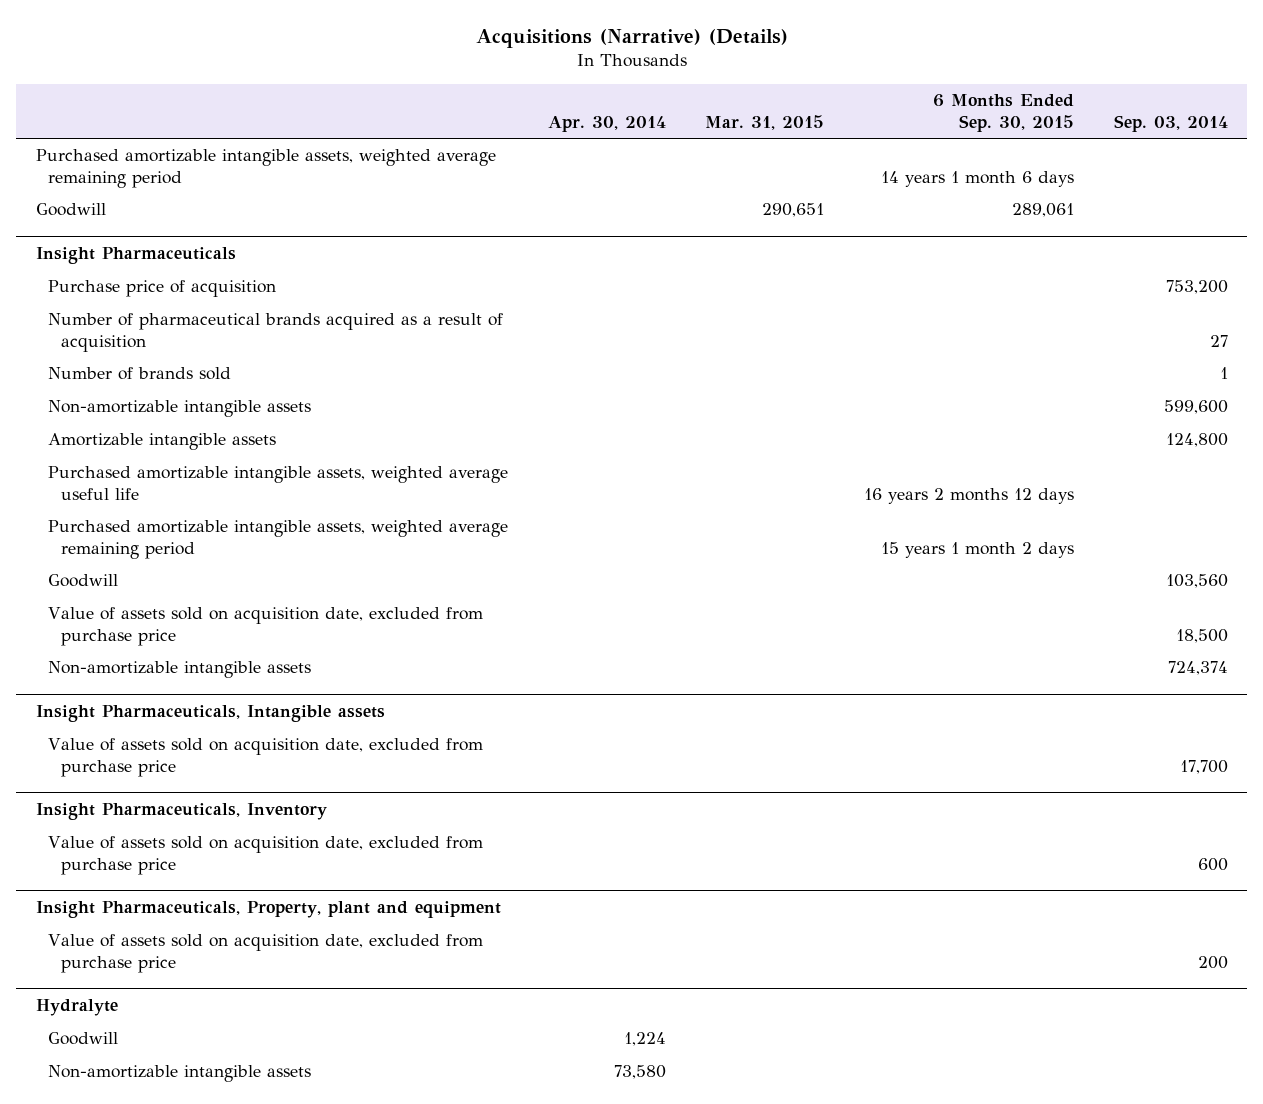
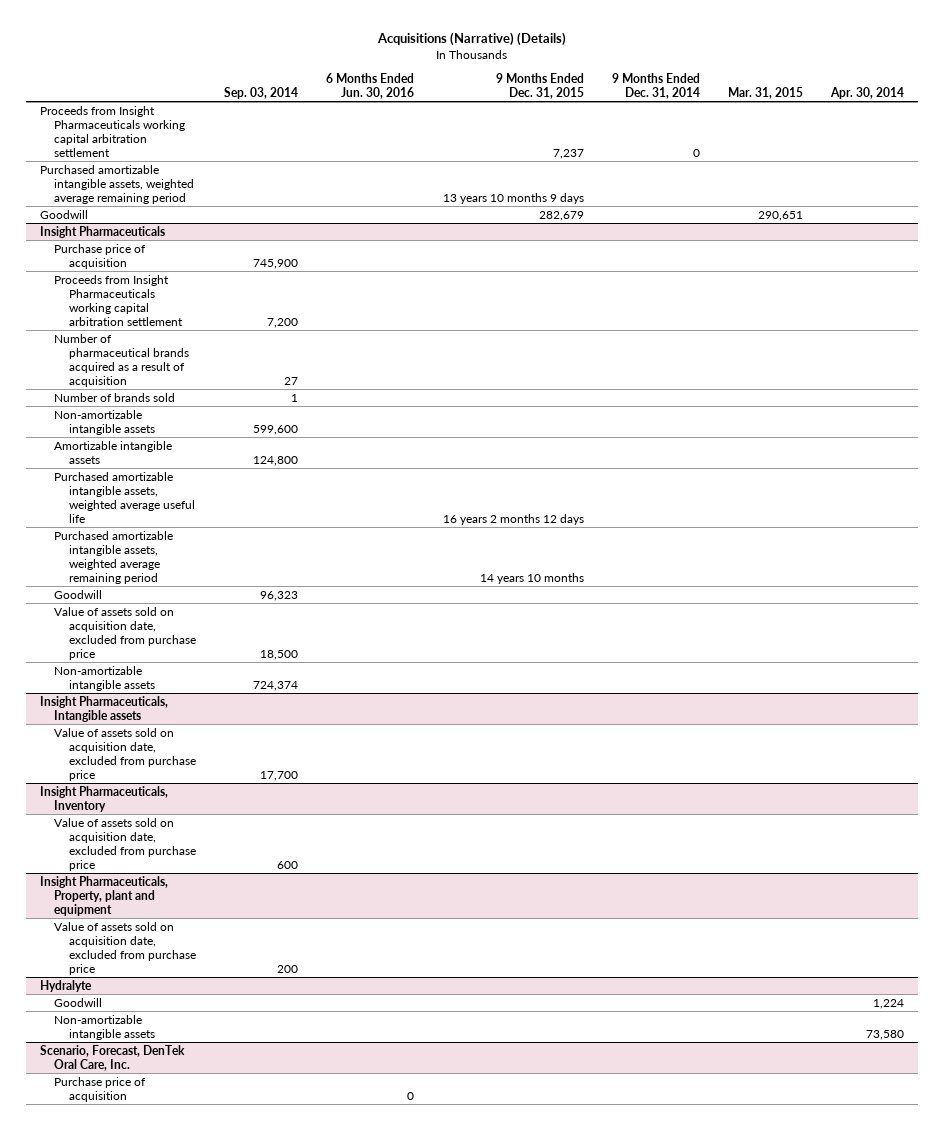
- | Apr. 30, 2014 | Mar. 31, 2015 | 6 Months Ended Sep. 30, 2015 | Sep. 03, 2014
+ | Sep. 03, 2014 | 6 Months Ended Jun. 30, 2016 | 9 Months Ended Dec. 31, 2015 | 9 Months Ended Dec. 31, 2014 | Mar. 31, 2015 | Apr. 30, 2014
+ Proceeds from Insight Pharmaceuticals working capital arbitration settlement | | | 7,237 | 0 | |
@ Insight Pharmaceuticals
- Purchase price of acquisition | | | | 753,200
+ Purchase price of acquisition | 745,900 | | | | |
+ Proceeds from Insight Pharmaceuticals working capital arbitration settlement | 7,200 | | | | |
- Goodwill | | | | 103,560
+ Goodwill | 96,323 | | | | |
+ Scenario, Forecast, DenTek Oral Care, Inc.
+ Purchase price of acquisition | | 0 | | | |

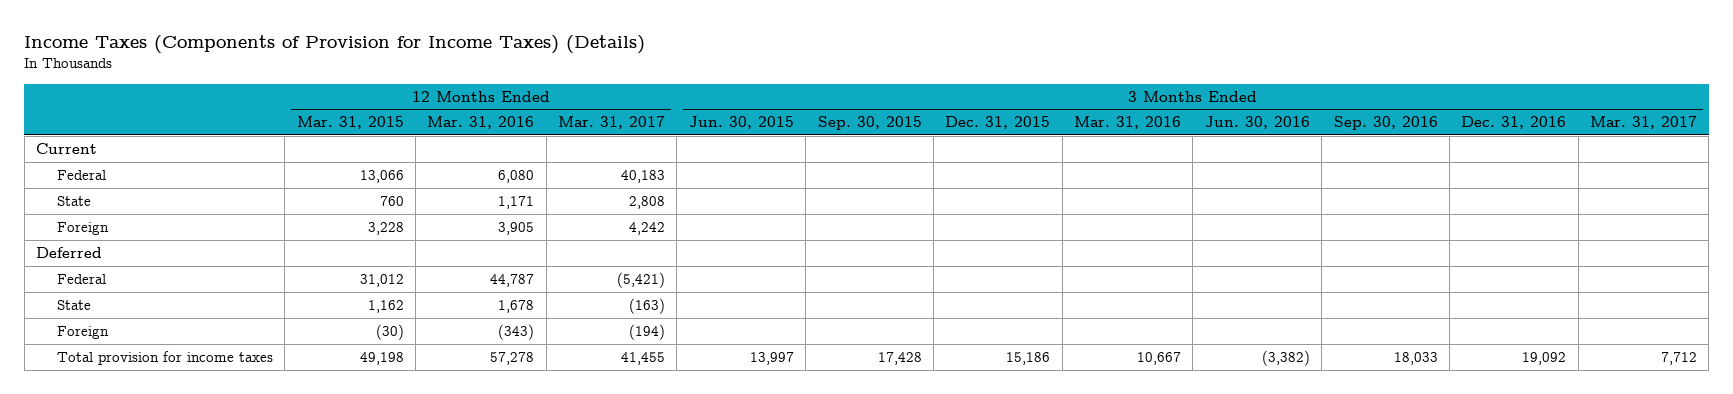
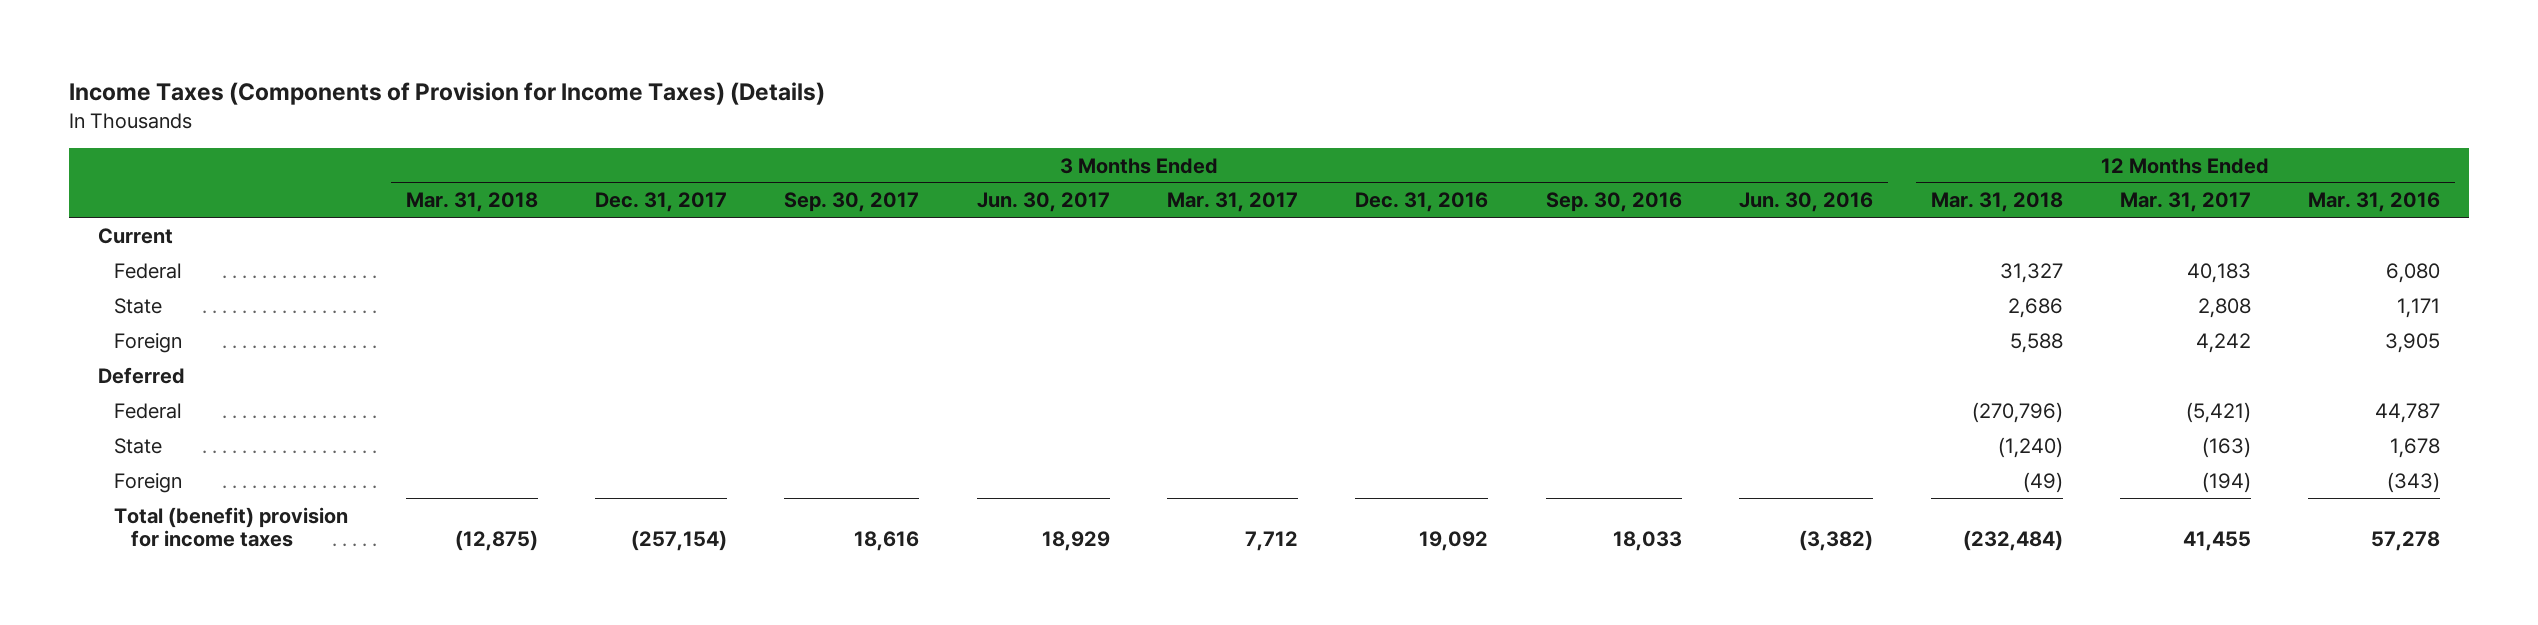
- | 12 Months Ended Mar. 31, 2015 | 12 Months Ended Mar. 31, 2016 | 12 Months Ended Mar. 31, 2017 | 3 Months Ended Jun. 30, 2015 | 3 Months Ended Sep. 30, 2015 | 3 Months Ended Dec. 31, 2015 | 3 Months Ended Mar. 31, 2016 | 3 Months Ended Jun. 30, 2016 | 3 Months Ended Sep. 30, 2016 | 3 Months Ended Dec. 31, 2016 | 3 Months Ended Mar. 31, 2017
+ | 3 Months Ended Mar. 31, 2018 | 3 Months Ended Dec. 31, 2017 | 3 Months Ended Sep. 30, 2017 | 3 Months Ended Jun. 30, 2017 | 3 Months Ended Mar. 31, 2017 | 3 Months Ended Dec. 31, 2016 | 3 Months Ended Sep. 30, 2016 | 3 Months Ended Jun. 30, 2016 | 12 Months Ended Mar. 31, 2018 | 12 Months Ended Mar. 31, 2017 | 12 Months Ended Mar. 31, 2016
- Total provision for income taxes | 49,198 | 57,278 | 41,455 | 13,997 | 17,428 | 15,186 | 10,667 | (3,382) | 18,033 | 19,092 | 7,712
+ Total (benefit) provision for income taxes | (12,875) | (257,154) | 18,616 | 18,929 | 7,712 | 19,092 | 18,033 | (3,382) | (232,484) | 41,455 | 57,278

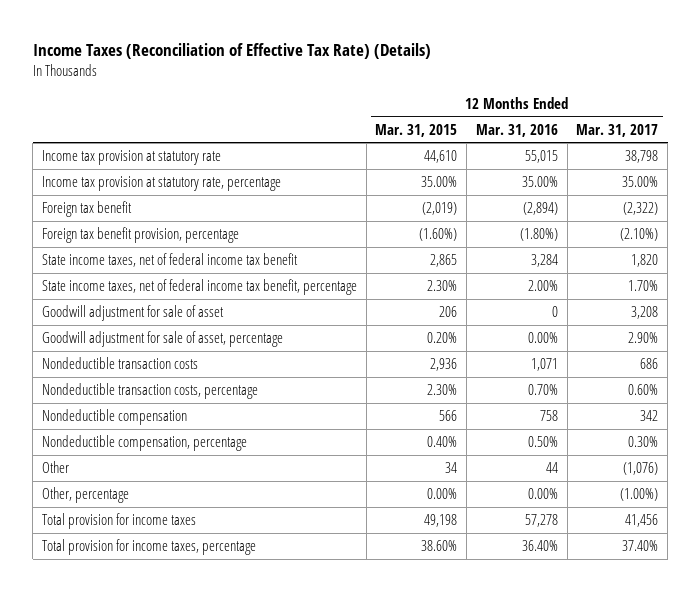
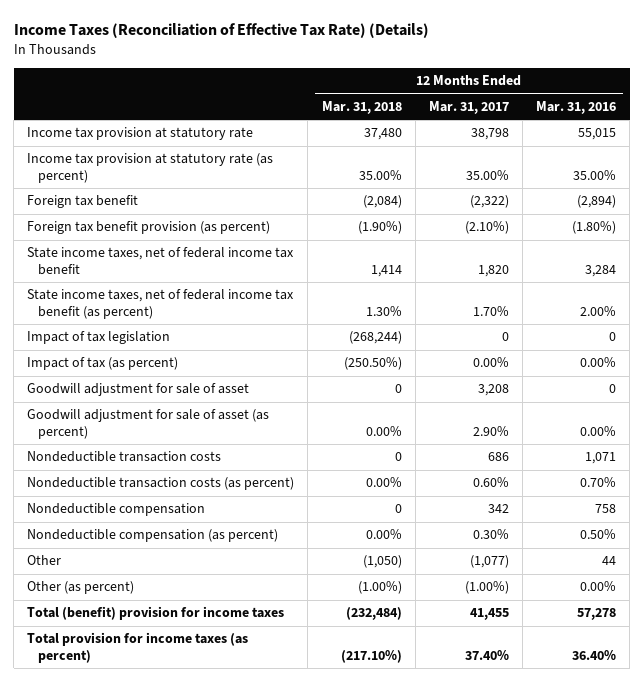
- | 12 Months Ended Mar. 31, 2015 | 12 Months Ended Mar. 31, 2016 | 12 Months Ended Mar. 31, 2017
+ | 12 Months Ended Mar. 31, 2018 | 12 Months Ended Mar. 31, 2017 | 12 Months Ended Mar. 31, 2016
- Income tax provision at statutory rate, percentage | 35.00% | 35.00% | 35.00%
+ Income tax provision at statutory rate (as percent) | 35.00% | 35.00% | 35.00%
- Foreign tax benefit provision, percentage | (1.60%) | (1.80%) | (2.10%)
+ Foreign tax benefit provision (as percent) | (1.90%) | (2.10%) | (1.80%)
- State income taxes, net of federal income tax benefit, percentage | 2.30% | 2.00% | 1.70%
+ State income taxes, net of federal income tax benefit (as percent) | 1.30% | 1.70% | 2.00%
+ Impact of tax legislation | (268,244) | 0 | 0
+ Impact of tax (as percent) | (250.50%) | 0.00% | 0.00%
- Goodwill adjustment for sale of asset, percentage | 0.20% | 0.00% | 2.90%
+ Goodwill adjustment for sale of asset (as percent) | 0.00% | 2.90% | 0.00%
- Nondeductible transaction costs, percentage | 2.30% | 0.70% | 0.60%
+ Nondeductible transaction costs (as percent) | 0.00% | 0.60% | 0.70%
- Nondeductible compensation, percentage | 0.40% | 0.50% | 0.30%
- Other | 34 | 44 | (1,076)
- Other, percentage | 0.00% | 0.00% | (1.00%)
- Total provision for income taxes | 49,198 | 57,278 | 41,456
- Total provision for income taxes, percentage | 38.60% | 36.40% | 37.40%
+ Nondeductible compensation (as percent) | 0.00% | 0.30% | 0.50%
+ Other | (1,050) | (1,077) | 44
+ Other (as percent) | (1.00%) | (1.00%) | 0.00%
+ Total (benefit) provision for income taxes | (232,484) | 41,455 | 57,278
+ Total provision for income taxes (as percent) | (217.10%) | 37.40% | 36.40%

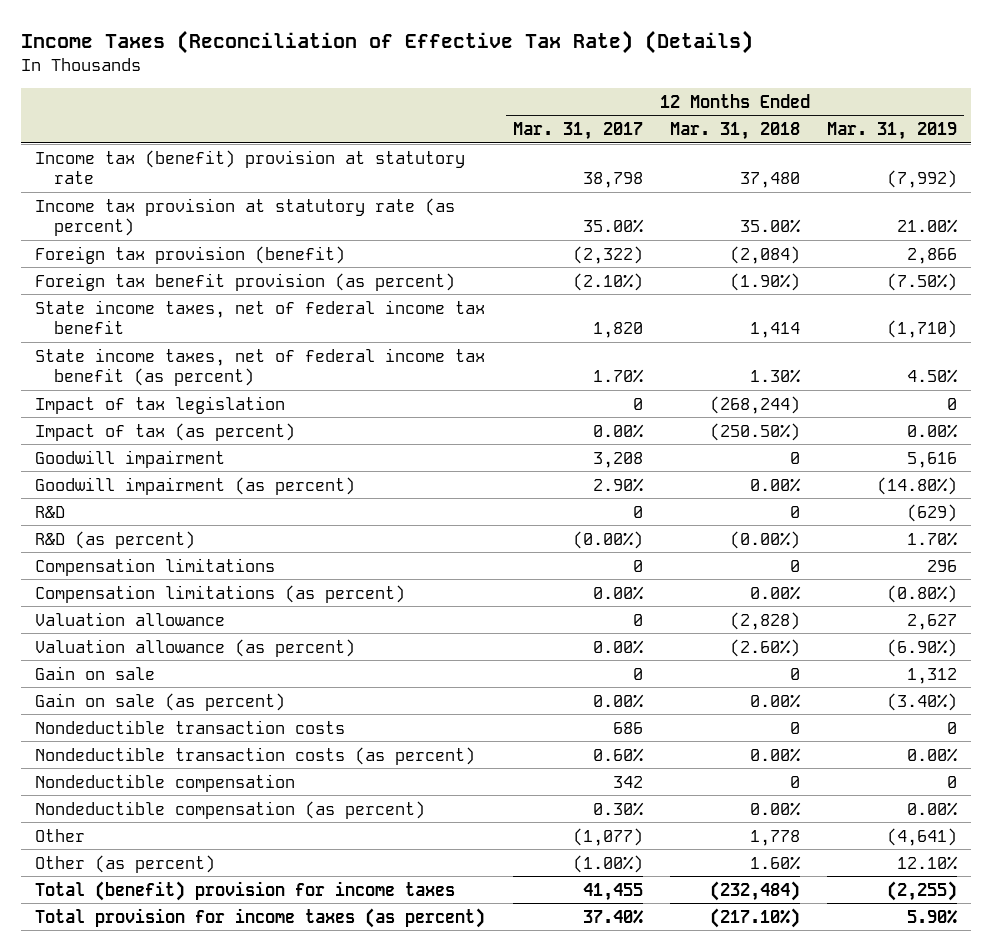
- | 12 Months Ended Mar. 31, 2018 | 12 Months Ended Mar. 31, 2017 | 12 Months Ended Mar. 31, 2016
+ | 12 Months Ended Mar. 31, 2017 | 12 Months Ended Mar. 31, 2018 | 12 Months Ended Mar. 31, 2019
- Income tax provision at statutory rate | 37,480 | 38,798 | 55,015
+ Income tax (benefit) provision at statutory rate | 38,798 | 37,480 | (7,992)
- Foreign tax benefit | (2,084) | (2,322) | (2,894)
+ Foreign tax provision (benefit) | (2,322) | (2,084) | 2,866
- Goodwill adjustment for sale of asset | 0 | 3,208 | 0
- Goodwill adjustment for sale of asset (as percent) | 0.00% | 2.90% | 0.00%
+ Goodwill impairment | 3,208 | 0 | 5,616
+ Goodwill impairment (as percent) | 2.90% | 0.00% | (14.80%)
+ R&D | 0 | 0 | (629)
+ R&D (as percent) | (0.00%) | (0.00%) | 1.70%
+ Compensation limitations | 0 | 0 | 296
+ Compensation limitations (as percent) | 0.00% | 0.00% | (0.80%)
+ Valuation allowance | 0 | (2,828) | 2,627
+ Valuation allowance (as percent) | 0.00% | (2.60%) | (6.90%)
+ Gain on sale | 0 | 0 | 1,312
+ Gain on sale (as percent) | 0.00% | 0.00% | (3.40%)
- Other | (1,050) | (1,077) | 44
- Other (as percent) | (1.00%) | (1.00%) | 0.00%
+ Other | (1,077) | 1,778 | (4,641)
+ Other (as percent) | (1.00%) | 1.60% | 12.10%

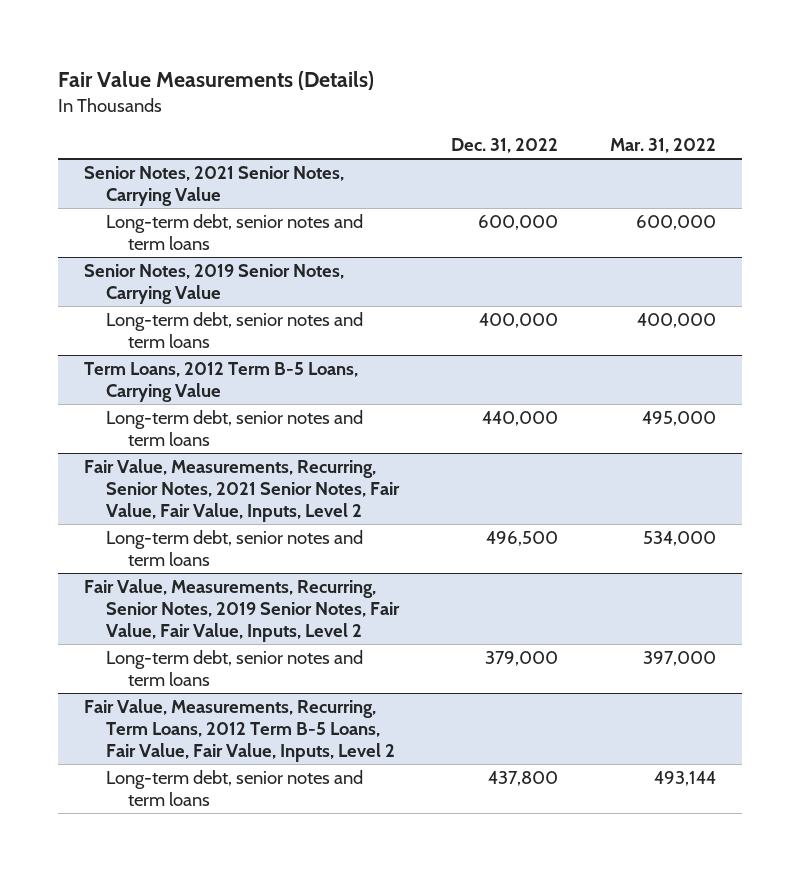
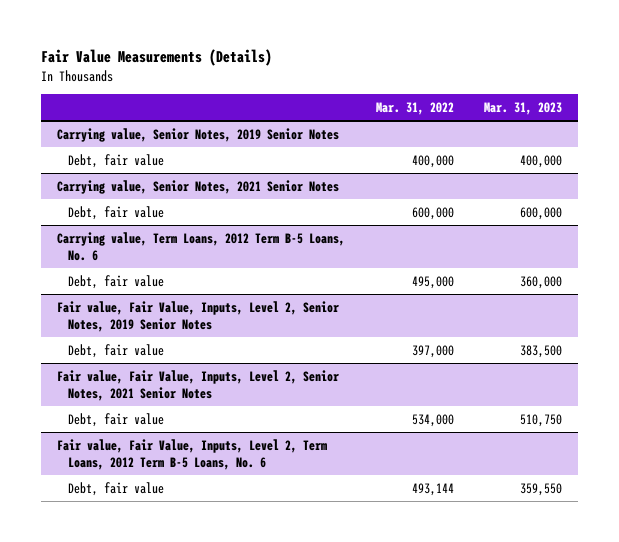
- | Dec. 31, 2022 | Mar. 31, 2022
+ | Mar. 31, 2022 | Mar. 31, 2023
- Senior Notes, 2021 Senior Notes, Carrying Value
- Long-term debt, senior notes and term loans | 600,000 | 600,000
- Senior Notes, 2019 Senior Notes, Carrying Value
- Long-term debt, senior notes and term loans | 400,000 | 400,000
- Term Loans, 2012 Term B-5 Loans, Carrying Value
- Long-term debt, senior notes and term loans | 440,000 | 495,000
- Fair Value, Measurements, Recurring, Senior Notes, 2021 Senior Notes, Fair Value, Fair Value, Inputs, Level 2
- Long-term debt, senior notes and term loans | 496,500 | 534,000
- Fair Value, Measurements, Recurring, Senior Notes, 2019 Senior Notes, Fair Value, Fair Value, Inputs, Level 2
- Long-term debt, senior notes and term loans | 379,000 | 397,000
- Fair Value, Measurements, Recurring, Term Loans, 2012 Term B-5 Loans, Fair Value, Fair Value, Inputs, Level 2
- Long-term debt, senior notes and term loans | 437,800 | 493,144
+ Carrying value, Senior Notes, 2019 Senior Notes
+ Debt, fair value | 400,000 | 400,000
+ Carrying value, Senior Notes, 2021 Senior Notes
+ Debt, fair value | 600,000 | 600,000
+ Carrying value, Term Loans, 2012 Term B-5 Loans, No. 6
+ Debt, fair value | 495,000 | 360,000
+ Fair value, Fair Value, Inputs, Level 2, Senior Notes, 2019 Senior Notes
+ Debt, fair value | 397,000 | 383,500
+ Fair value, Fair Value, Inputs, Level 2, Senior Notes, 2021 Senior Notes
+ Debt, fair value | 534,000 | 510,750
+ Fair value, Fair Value, Inputs, Level 2, Term Loans, 2012 Term B-5 Loans, No. 6
+ Debt, fair value | 493,144 | 359,550

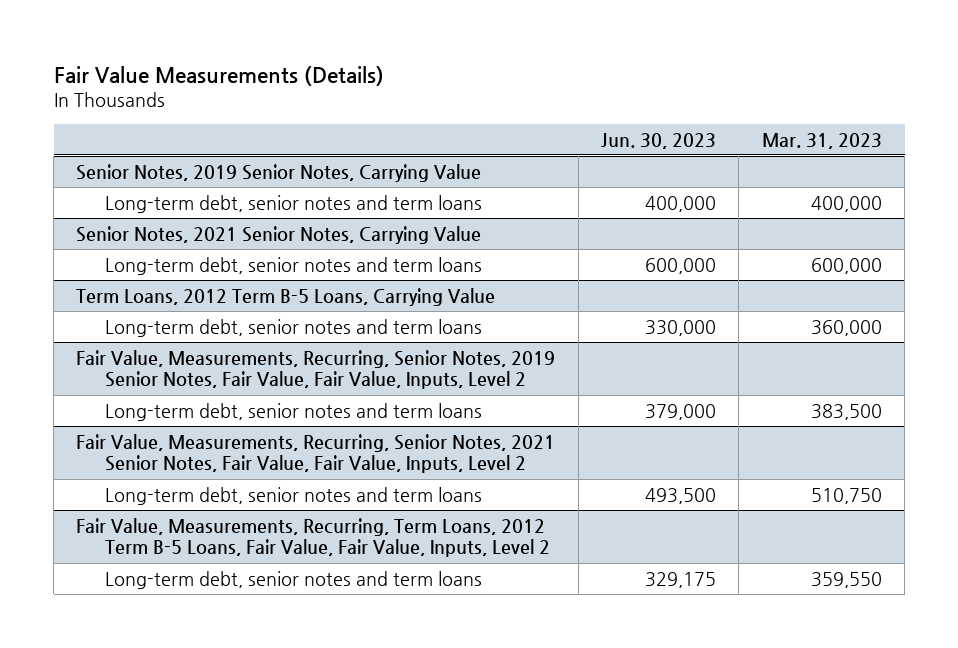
- | Mar. 31, 2022 | Mar. 31, 2023
+ | Jun. 30, 2023 | Mar. 31, 2023
- Carrying value, Senior Notes, 2019 Senior Notes
- Debt, fair value | 400,000 | 400,000
- Carrying value, Senior Notes, 2021 Senior Notes
- Debt, fair value | 600,000 | 600,000
- Carrying value, Term Loans, 2012 Term B-5 Loans, No. 6
- Debt, fair value | 495,000 | 360,000
- Fair value, Fair Value, Inputs, Level 2, Senior Notes, 2019 Senior Notes
- Debt, fair value | 397,000 | 383,500
- Fair value, Fair Value, Inputs, Level 2, Senior Notes, 2021 Senior Notes
- Debt, fair value | 534,000 | 510,750
- Fair value, Fair Value, Inputs, Level 2, Term Loans, 2012 Term B-5 Loans, No. 6
- Debt, fair value | 493,144 | 359,550
+ Senior Notes, 2019 Senior Notes, Carrying Value
+ Long-term debt, senior notes and term loans | 400,000 | 400,000
+ Senior Notes, 2021 Senior Notes, Carrying Value
+ Long-term debt, senior notes and term loans | 600,000 | 600,000
+ Term Loans, 2012 Term B-5 Loans, Carrying Value
+ Long-term debt, senior notes and term loans | 330,000 | 360,000
+ Fair Value, Measurements, Recurring, Senior Notes, 2019 Senior Notes, Fair Value, Fair Value, Inputs, Level 2
+ Long-term debt, senior notes and term loans | 379,000 | 383,500
+ Fair Value, Measurements, Recurring, Senior Notes, 2021 Senior Notes, Fair Value, Fair Value, Inputs, Level 2
+ Long-term debt, senior notes and term loans | 493,500 | 510,750
+ Fair Value, Measurements, Recurring, Term Loans, 2012 Term B-5 Loans, Fair Value, Fair Value, Inputs, Level 2
+ Long-term debt, senior notes and term loans | 329,175 | 359,550

